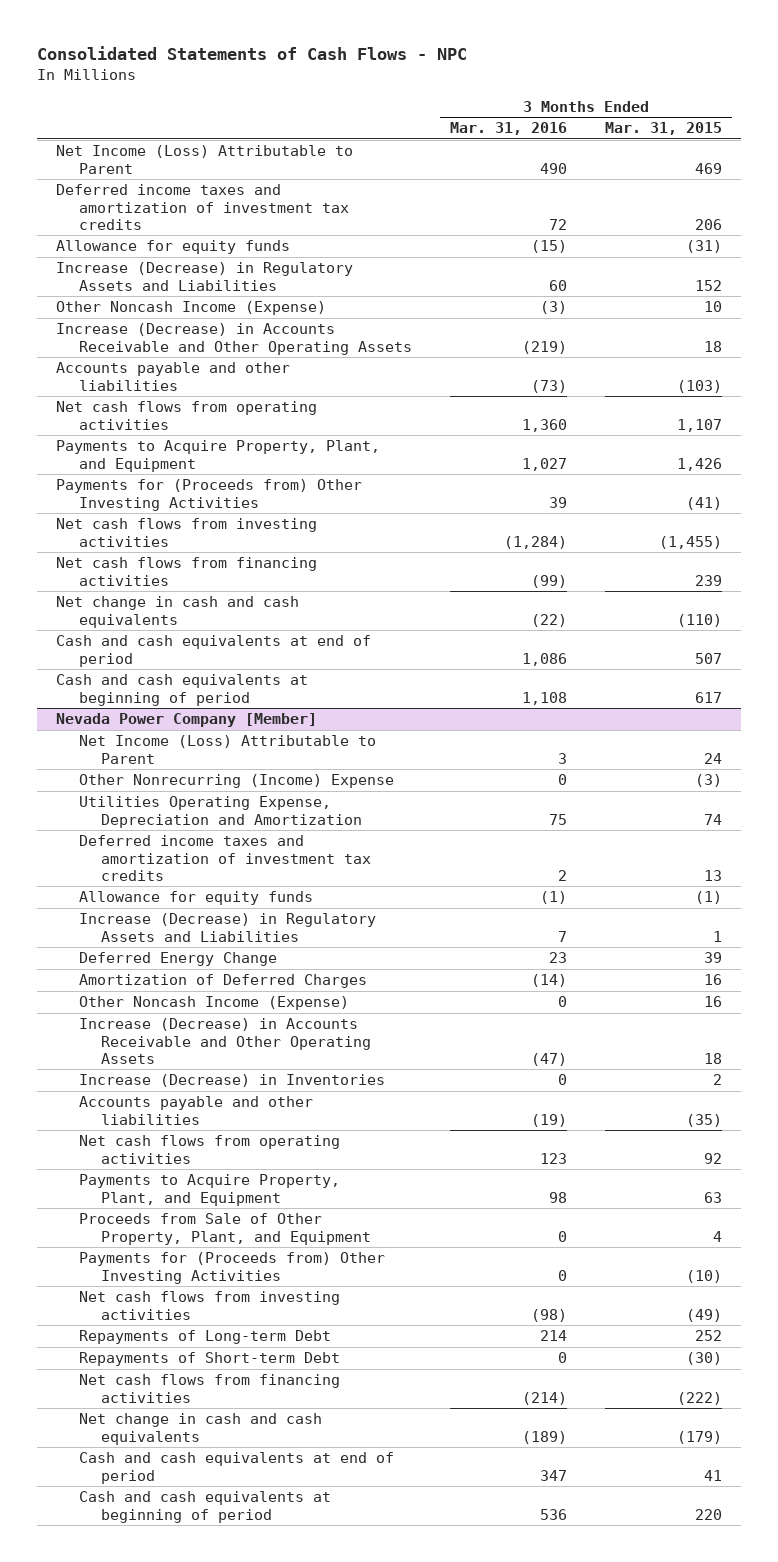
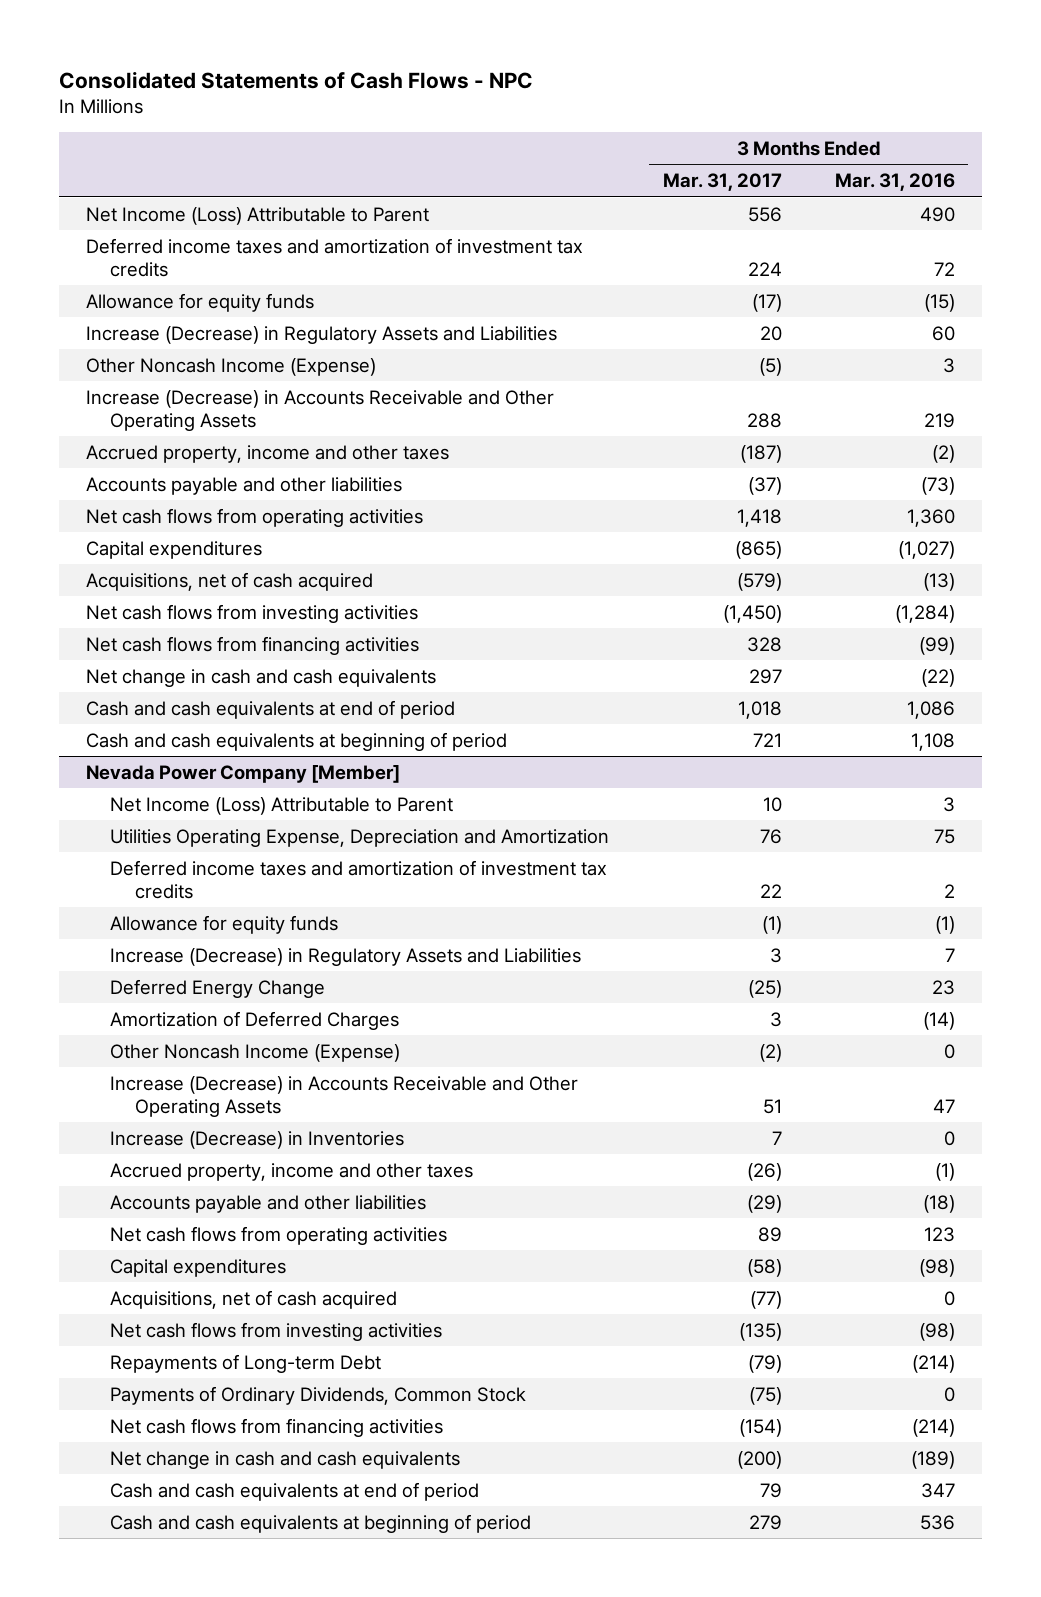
- | 3 Months Ended Mar. 31, 2016 | 3 Months Ended Mar. 31, 2015
+ | 3 Months Ended Mar. 31, 2017 | 3 Months Ended Mar. 31, 2016
- Other Noncash Income (Expense) | (3) | 10
- Increase (Decrease) in Accounts Receivable and Other Operating Assets | (219) | 18
+ Other Noncash Income (Expense) | (5) | 3
+ Increase (Decrease) in Accounts Receivable and Other Operating Assets | 288 | 219
+ Accrued property, income and other taxes | (187) | (2)
- Payments to Acquire Property, Plant, and Equipment | 1,027 | 1,426
- Payments for (Proceeds from) Other Investing Activities | 39 | (41)
+ Capital expenditures | (865) | (1,027)
+ Acquisitions, net of cash acquired | (579) | (13)
@ Nevada Power Company [Member]
- Other Nonrecurring (Income) Expense | 0 | (3)
- Increase (Decrease) in Accounts Receivable and Other Operating Assets | (47) | 18
+ Increase (Decrease) in Accounts Receivable and Other Operating Assets | 51 | 47
- Accounts payable and other liabilities | (19) | (35)
+ Accrued property, income and other taxes | (26) | (1)
+ Accounts payable and other liabilities | (29) | (18)
- Payments to Acquire Property, Plant, and Equipment | 98 | 63
- Proceeds from Sale of Other Property, Plant, and Equipment | 0 | 4
- Payments for (Proceeds from) Other Investing Activities | 0 | (10)
+ Capital expenditures | (58) | (98)
+ Acquisitions, net of cash acquired | (77) | 0
- Repayments of Long-term Debt | 214 | 252
- Repayments of Short-term Debt | 0 | (30)
+ Repayments of Long-term Debt | (79) | (214)
+ Payments of Ordinary Dividends, Common Stock | (75) | 0

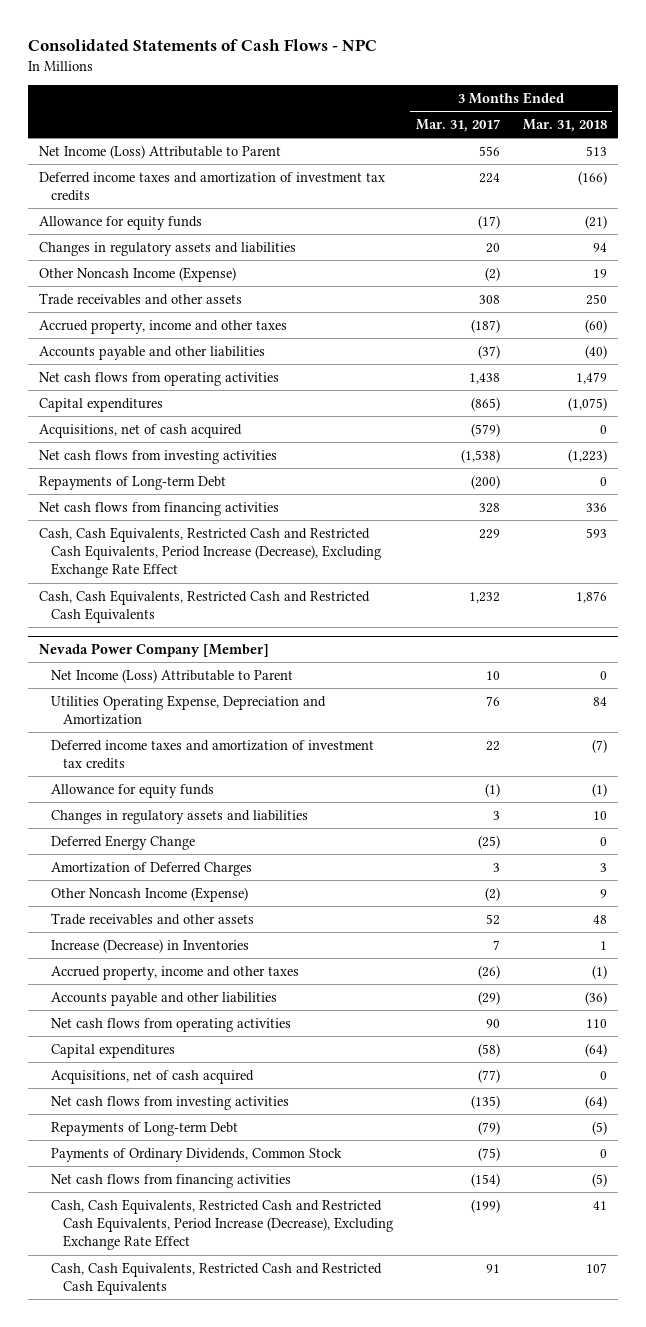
- | 3 Months Ended Mar. 31, 2017 | 3 Months Ended Mar. 31, 2016
+ | 3 Months Ended Mar. 31, 2017 | 3 Months Ended Mar. 31, 2018
- Increase (Decrease) in Regulatory Assets and Liabilities | 20 | 60
- Other Noncash Income (Expense) | (5) | 3
- Increase (Decrease) in Accounts Receivable and Other Operating Assets | 288 | 219
+ Changes in regulatory assets and liabilities | 20 | 94
+ Other Noncash Income (Expense) | (2) | 19
+ Trade receivables and other assets | 308 | 250
- Net cash flows from operating activities | 1,418 | 1,360
+ Net cash flows from operating activities | 1,438 | 1,479
- Net cash flows from investing activities | (1,450) | (1,284)
+ Net cash flows from investing activities | (1,538) | (1,223)
+ Repayments of Long-term Debt | (200) | 0
- Net change in cash and cash equivalents | 297 | (22)
- Cash and cash equivalents at end of period | 1,018 | 1,086
- Cash and cash equivalents at beginning of period | 721 | 1,108
+ Cash, Cash Equivalents, Restricted Cash and Restricted Cash Equivalents, Period Increase (Decrease), Excluding Exchange Rate Effect | 229 | 593
+ Cash, Cash Equivalents, Restricted Cash and Restricted Cash Equivalents | 1,232 | 1,876
@ Nevada Power Company [Member]
- Increase (Decrease) in Regulatory Assets and Liabilities | 3 | 7
+ Changes in regulatory assets and liabilities | 3 | 10
- Increase (Decrease) in Accounts Receivable and Other Operating Assets | 51 | 47
+ Trade receivables and other assets | 52 | 48
- Net cash flows from operating activities | 89 | 123
+ Net cash flows from operating activities | 90 | 110
- Net change in cash and cash equivalents | (200) | (189)
- Cash and cash equivalents at end of period | 79 | 347
- Cash and cash equivalents at beginning of period | 279 | 536
+ Cash, Cash Equivalents, Restricted Cash and Restricted Cash Equivalents, Period Increase (Decrease), Excluding Exchange Rate Effect | (199) | 41
+ Cash, Cash Equivalents, Restricted Cash and Restricted Cash Equivalents | 91 | 107

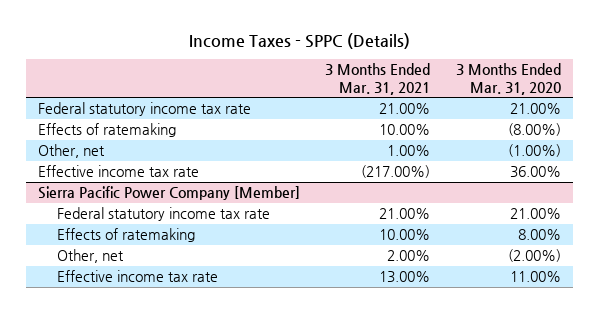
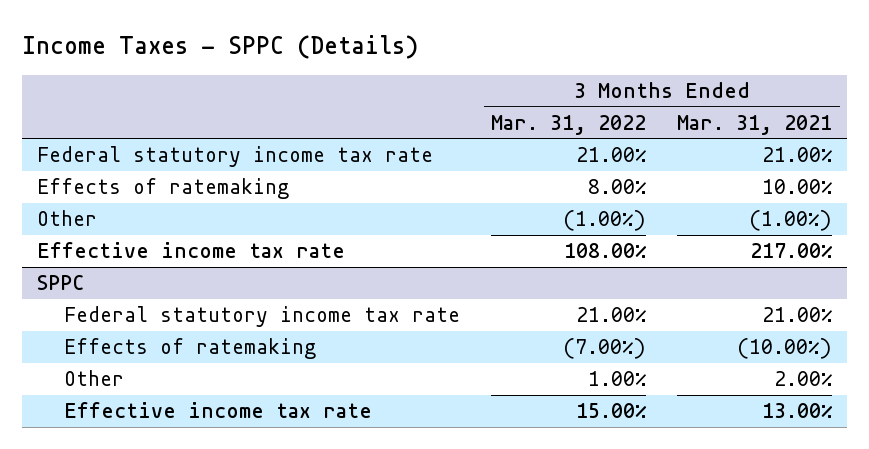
- | 3 Months Ended Mar. 31, 2021 | 3 Months Ended Mar. 31, 2020
+ | 3 Months Ended Mar. 31, 2022 | 3 Months Ended Mar. 31, 2021
- Other, net | 1.00% | (1.00%)
- Effective income tax rate | (217.00%) | 36.00%
- Sierra Pacific Power Company [Member]
+ Other | (1.00%) | (1.00%)
+ Effective income tax rate | 108.00% | 217.00%
+ SPPC
- Effects of ratemaking | 10.00% | 8.00%
- Other, net | 2.00% | (2.00%)
+ Effects of ratemaking | (7.00%) | (10.00%)
+ Other | 1.00% | 2.00%

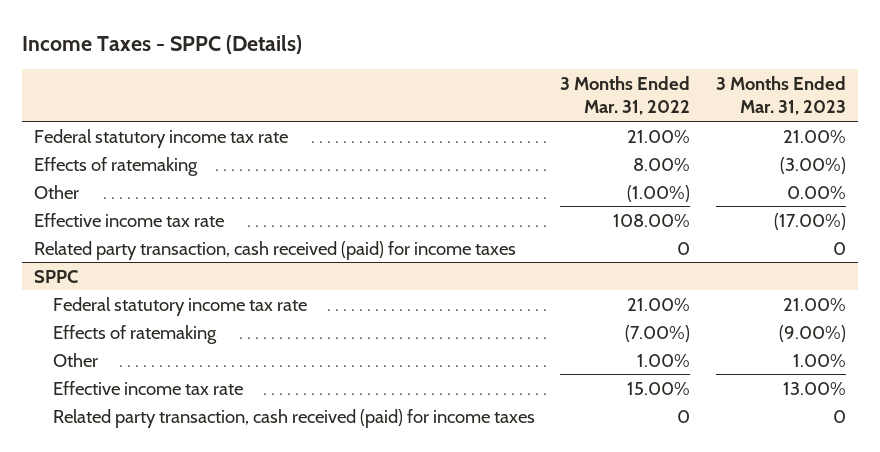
- | 3 Months Ended Mar. 31, 2022 | 3 Months Ended Mar. 31, 2021
+ | 3 Months Ended Mar. 31, 2022 | 3 Months Ended Mar. 31, 2023
+ Related party transaction, cash received (paid) for income taxes | 0 | 0
@ SPPC
+ Related party transaction, cash received (paid) for income taxes | 0 | 0

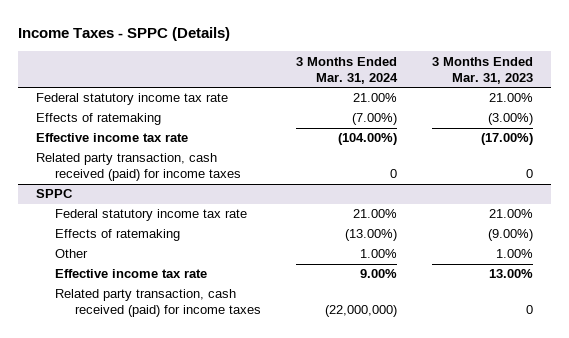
- | 3 Months Ended Mar. 31, 2022 | 3 Months Ended Mar. 31, 2023
+ | 3 Months Ended Mar. 31, 2024 | 3 Months Ended Mar. 31, 2023
- Other | (1.00%) | 0.00%

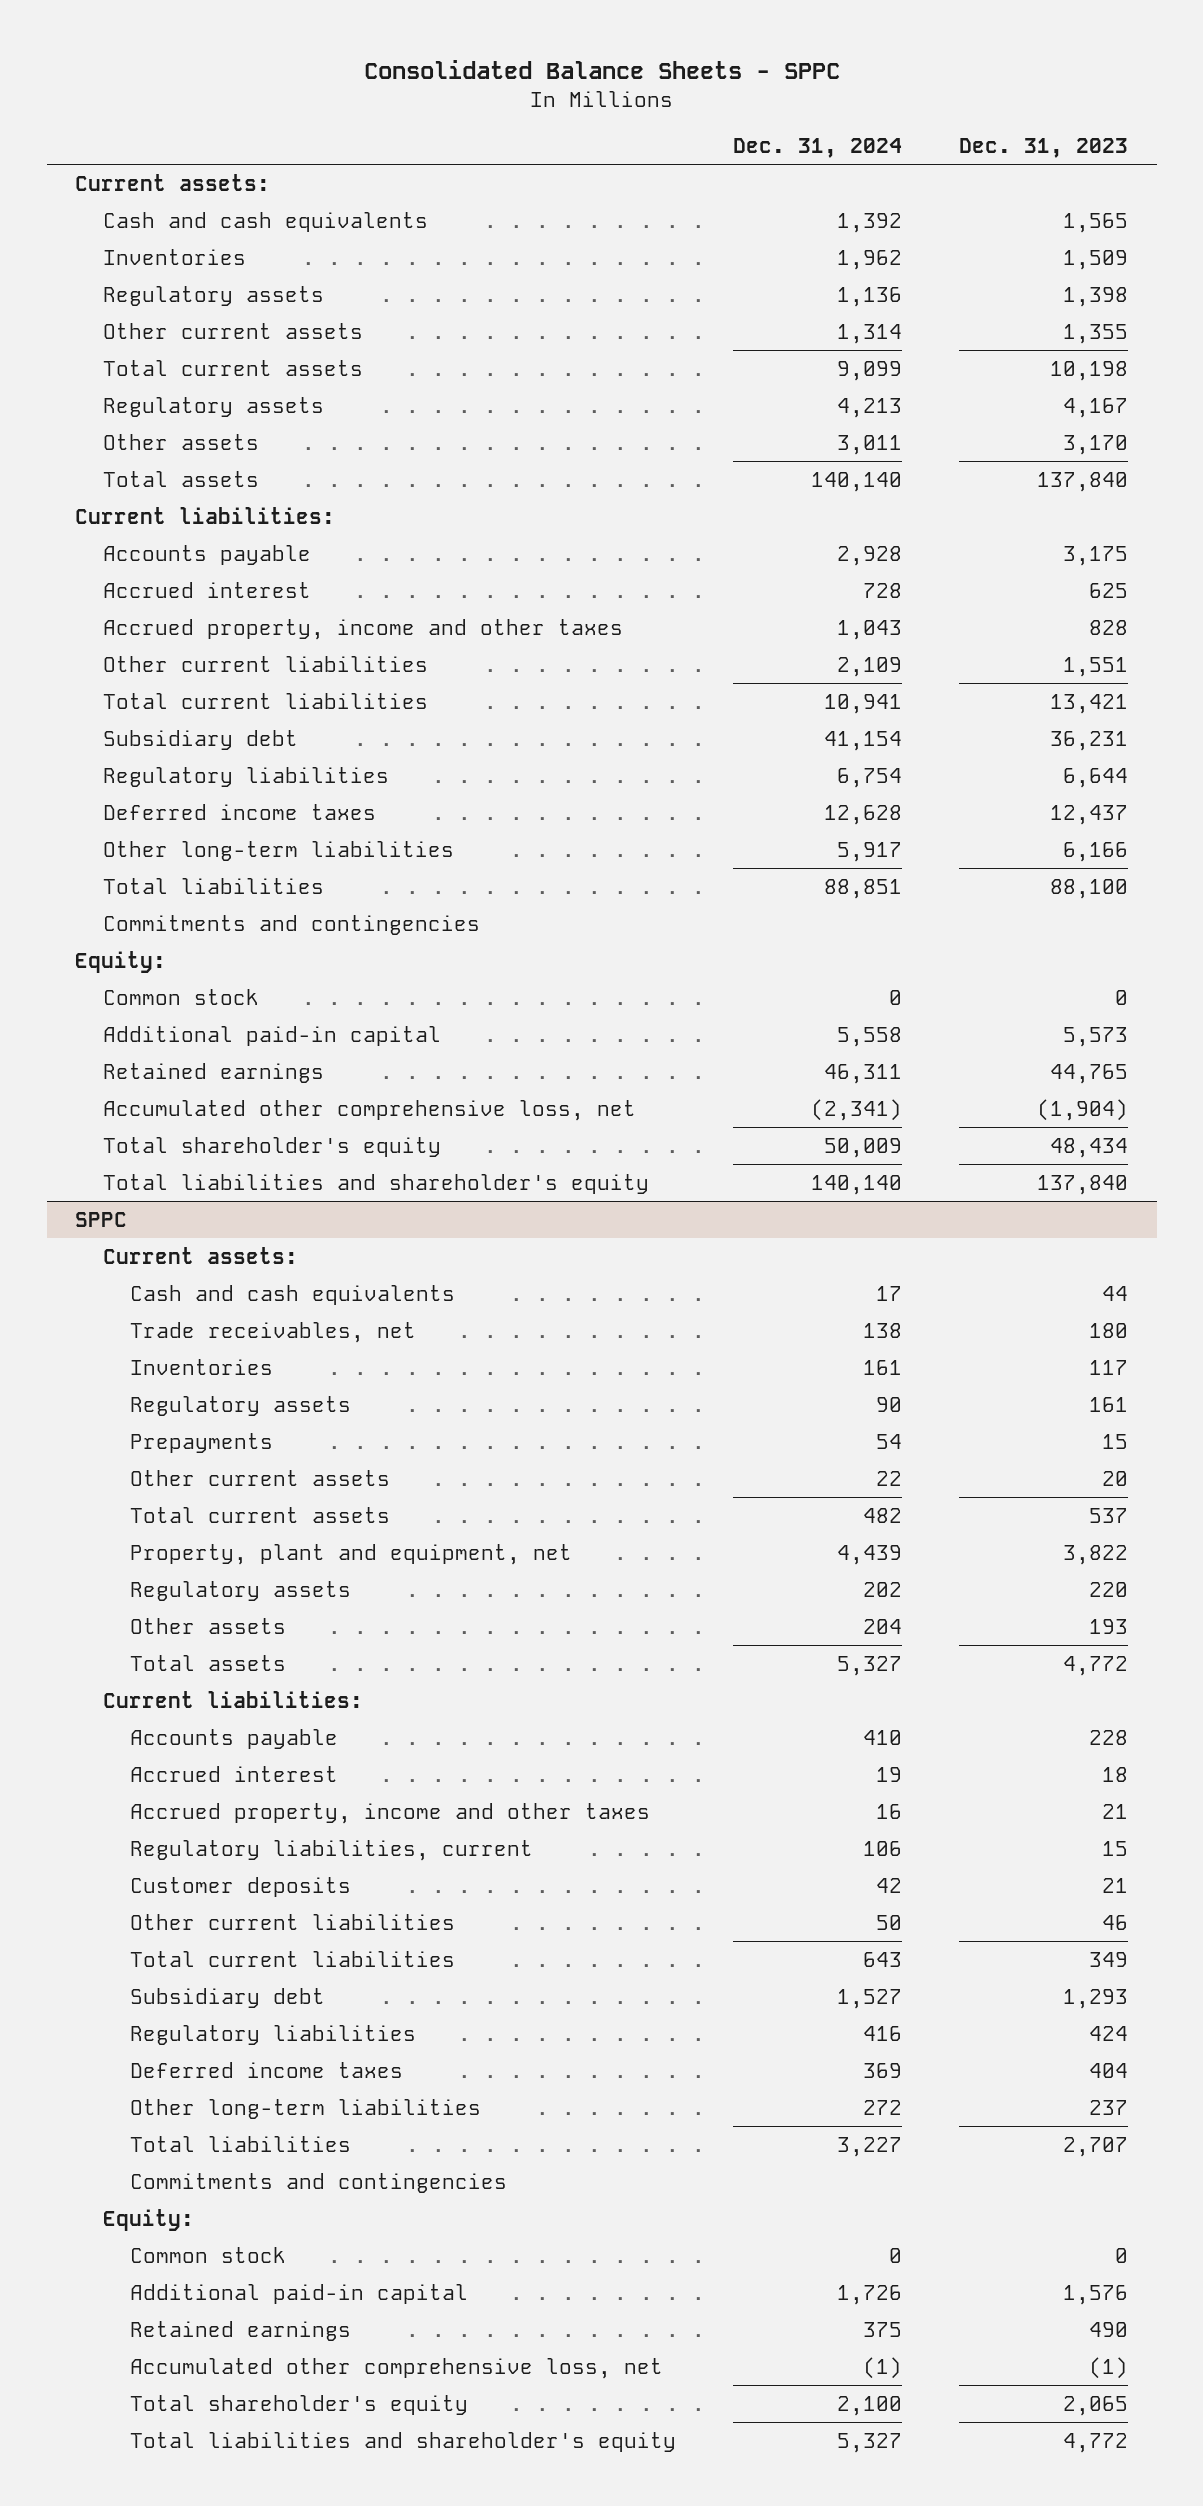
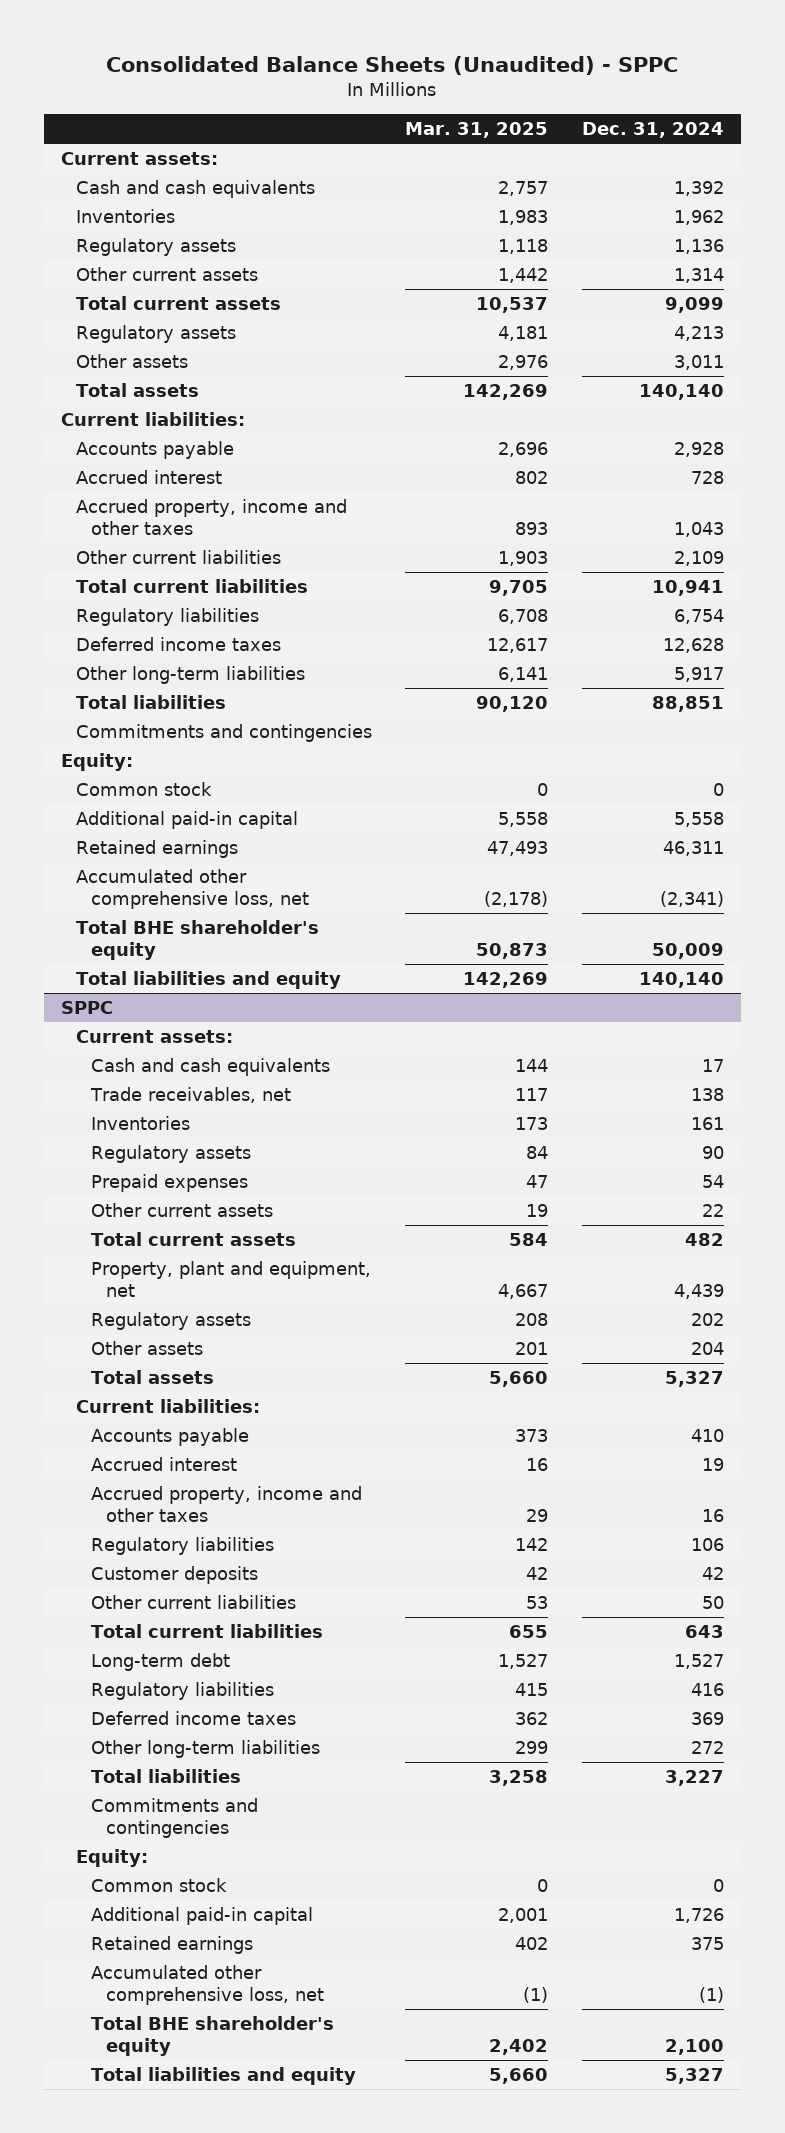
- Consolidated Balance Sheets - SPPC
+ Consolidated Balance Sheets (Unaudited) - SPPC
- | Dec. 31, 2024 | Dec. 31, 2023
+ | Mar. 31, 2025 | Dec. 31, 2024
- Subsidiary debt | 41,154 | 36,231
- Total shareholder's equity | 50,009 | 48,434
- Total liabilities and shareholder's equity | 140,140 | 137,840
+ Total BHE shareholder's equity | 50,873 | 50,009
+ Total liabilities and equity | 142,269 | 140,140
@ SPPC
- Prepayments | 54 | 15
+ Prepaid expenses | 47 | 54
- Regulatory liabilities, current | 106 | 15
+ Regulatory liabilities | 142 | 106
- Subsidiary debt | 1,527 | 1,293
+ Long-term debt | 1,527 | 1,527
- Total shareholder's equity | 2,100 | 2,065
- Total liabilities and shareholder's equity | 5,327 | 4,772
+ Total BHE shareholder's equity | 2,402 | 2,100
+ Total liabilities and equity | 5,660 | 5,327

